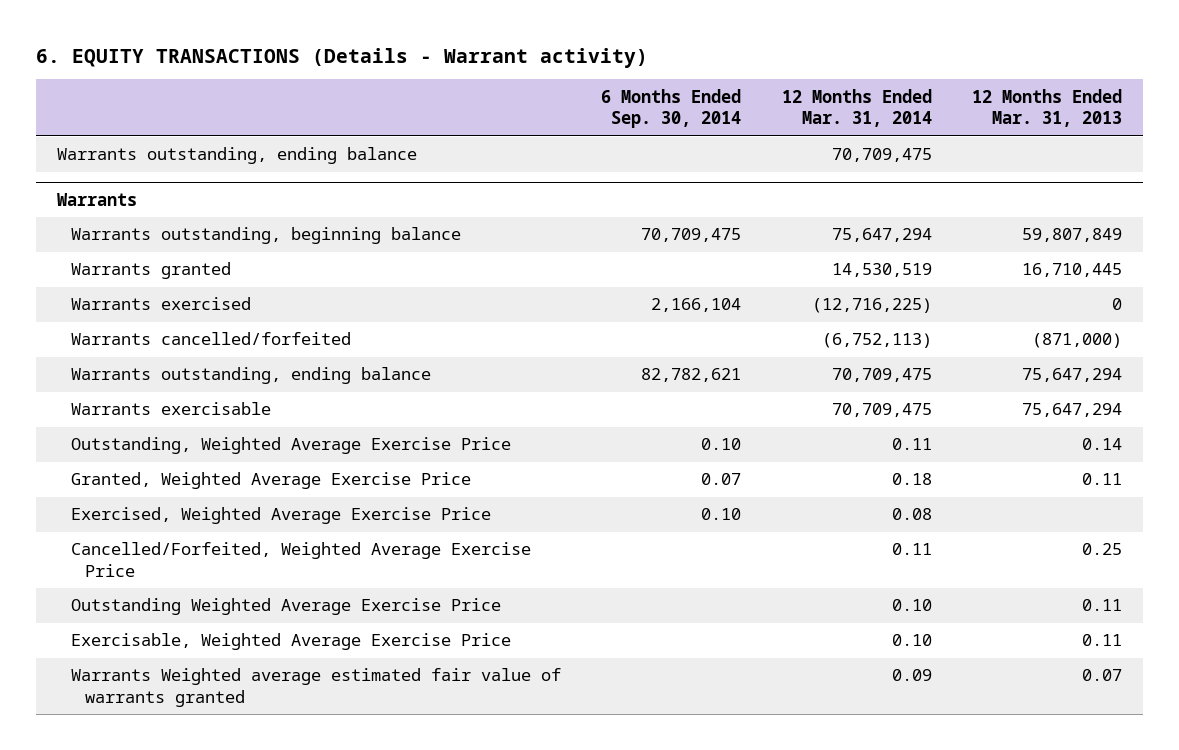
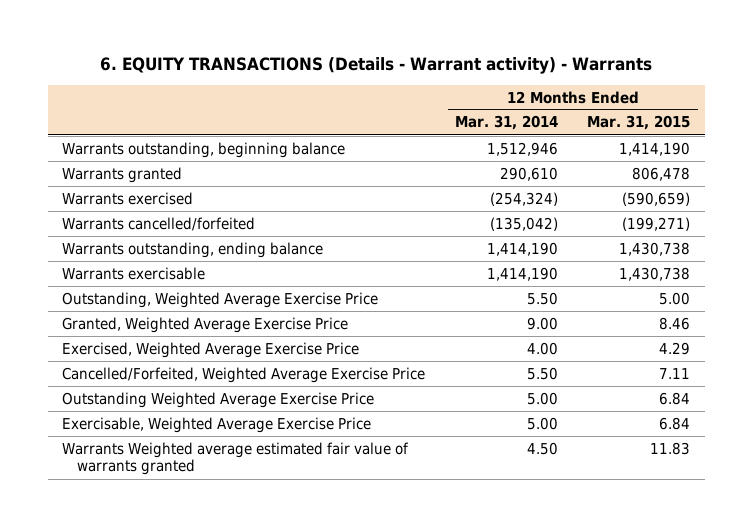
- 6. EQUITY TRANSACTIONS (Details - Warrant activity)
+ 6. EQUITY TRANSACTIONS (Details - Warrant activity) - Warrants
- | 6 Months Ended Sep. 30, 2014 | 12 Months Ended Mar. 31, 2014 | 12 Months Ended Mar. 31, 2013
+ | 12 Months Ended Mar. 31, 2014 | 12 Months Ended Mar. 31, 2015
- Warrants outstanding, ending balance | | 70,709,475 |
- Warrants
- Warrants outstanding, beginning balance | 70,709,475 | 75,647,294 | 59,807,849
- Warrants granted | | 14,530,519 | 16,710,445
- Warrants exercised | 2,166,104 | (12,716,225) | 0
- Warrants cancelled/forfeited | | (6,752,113) | (871,000)
- Warrants outstanding, ending balance | 82,782,621 | 70,709,475 | 75,647,294
- Warrants exercisable | | 70,709,475 | 75,647,294
- Outstanding, Weighted Average Exercise Price | 0.10 | 0.11 | 0.14
- Granted, Weighted Average Exercise Price | 0.07 | 0.18 | 0.11
- Exercised, Weighted Average Exercise Price | 0.10 | 0.08 |
- Cancelled/Forfeited, Weighted Average Exercise Price | | 0.11 | 0.25
- Outstanding Weighted Average Exercise Price | | 0.10 | 0.11
- Exercisable, Weighted Average Exercise Price | | 0.10 | 0.11
- Warrants Weighted average estimated fair value of warrants granted | | 0.09 | 0.07
+ Warrants outstanding, beginning balance | 1,512,946 | 1,414,190
+ Warrants granted | 290,610 | 806,478
+ Warrants exercised | (254,324) | (590,659)
+ Warrants cancelled/forfeited | (135,042) | (199,271)
+ Warrants outstanding, ending balance | 1,414,190 | 1,430,738
+ Warrants exercisable | 1,414,190 | 1,430,738
+ Outstanding, Weighted Average Exercise Price | 5.50 | 5.00
+ Granted, Weighted Average Exercise Price | 9.00 | 8.46
+ Exercised, Weighted Average Exercise Price | 4.00 | 4.29
+ Cancelled/Forfeited, Weighted Average Exercise Price | 5.50 | 7.11
+ Outstanding Weighted Average Exercise Price | 5.00 | 6.84
+ Exercisable, Weighted Average Exercise Price | 5.00 | 6.84
+ Warrants Weighted average estimated fair value of warrants granted | 4.50 | 11.83

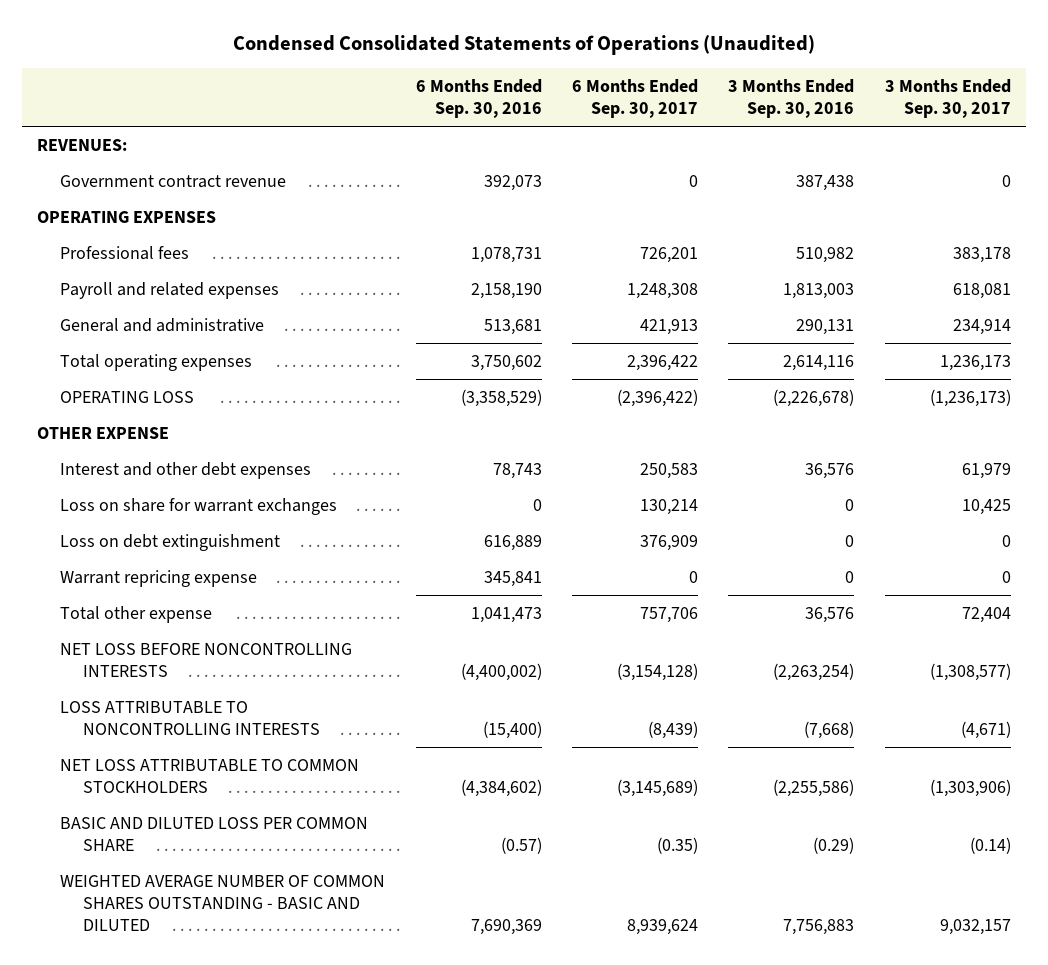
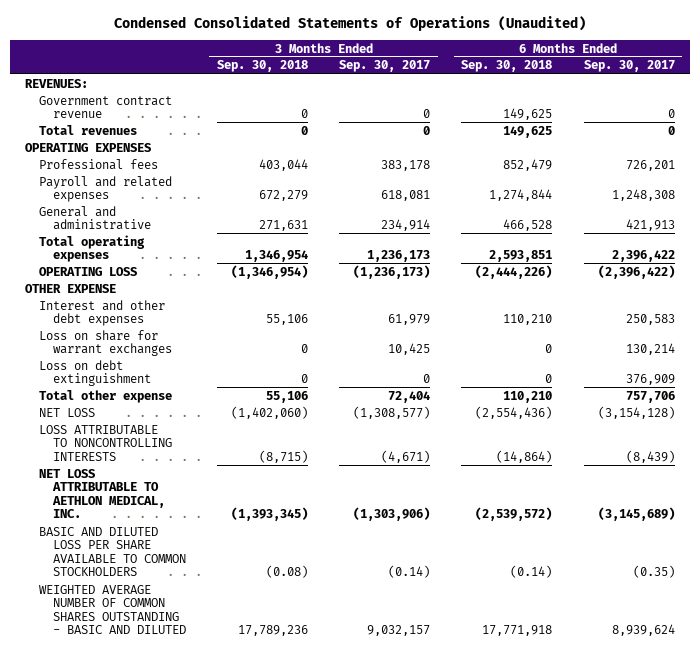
- | 6 Months Ended Sep. 30, 2016 | 6 Months Ended Sep. 30, 2017 | 3 Months Ended Sep. 30, 2016 | 3 Months Ended Sep. 30, 2017
+ | 3 Months Ended Sep. 30, 2018 | 3 Months Ended Sep. 30, 2017 | 6 Months Ended Sep. 30, 2018 | 6 Months Ended Sep. 30, 2017
+ Total revenues | 0 | 0 | 149,625 | 0
- Warrant repricing expense | 345,841 | 0 | 0 | 0
- NET LOSS BEFORE NONCONTROLLING INTERESTS | (4,400,002) | (3,154,128) | (2,263,254) | (1,308,577)
+ NET LOSS | (1,402,060) | (1,308,577) | (2,554,436) | (3,154,128)
- NET LOSS ATTRIBUTABLE TO COMMON STOCKHOLDERS | (4,384,602) | (3,145,689) | (2,255,586) | (1,303,906)
- BASIC AND DILUTED LOSS PER COMMON SHARE | (0.57) | (0.35) | (0.29) | (0.14)
+ NET LOSS ATTRIBUTABLE TO AETHLON MEDICAL, INC. | (1,393,345) | (1,303,906) | (2,539,572) | (3,145,689)
+ BASIC AND DILUTED LOSS PER SHARE AVAILABLE TO COMMON STOCKHOLDERS | (0.08) | (0.14) | (0.14) | (0.35)

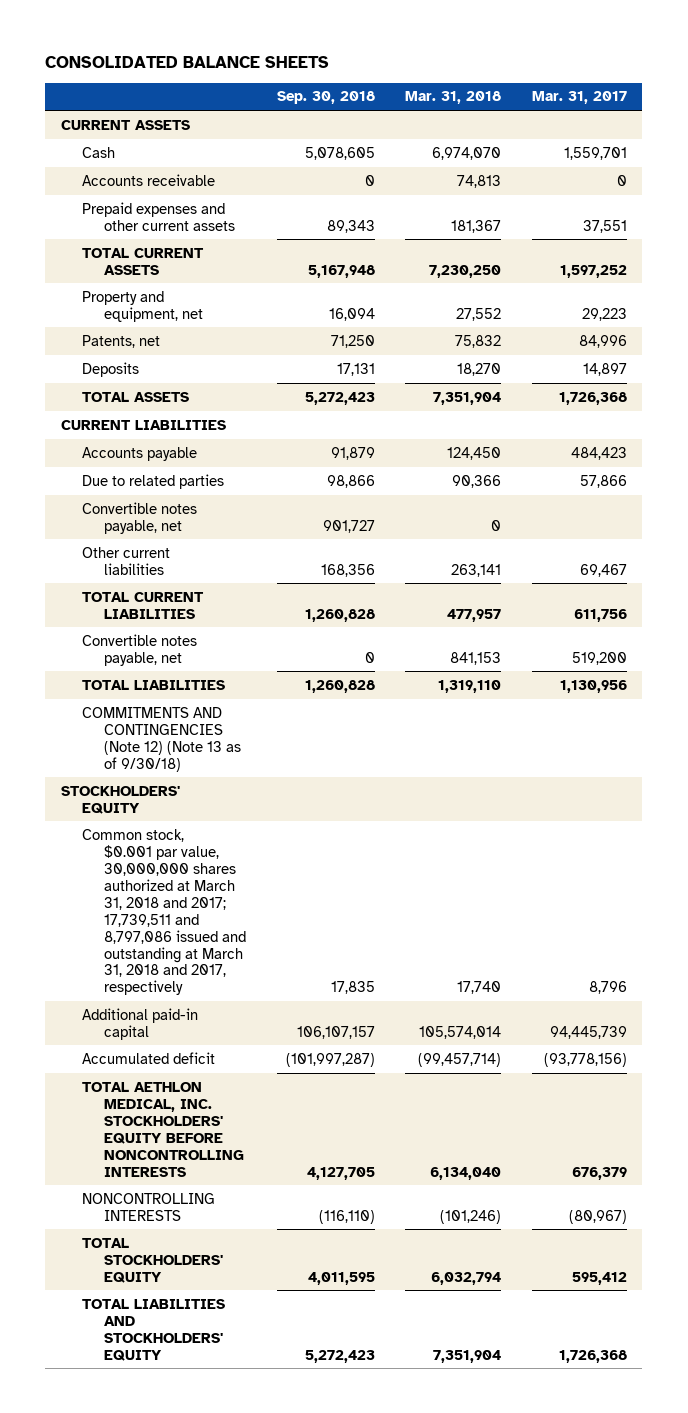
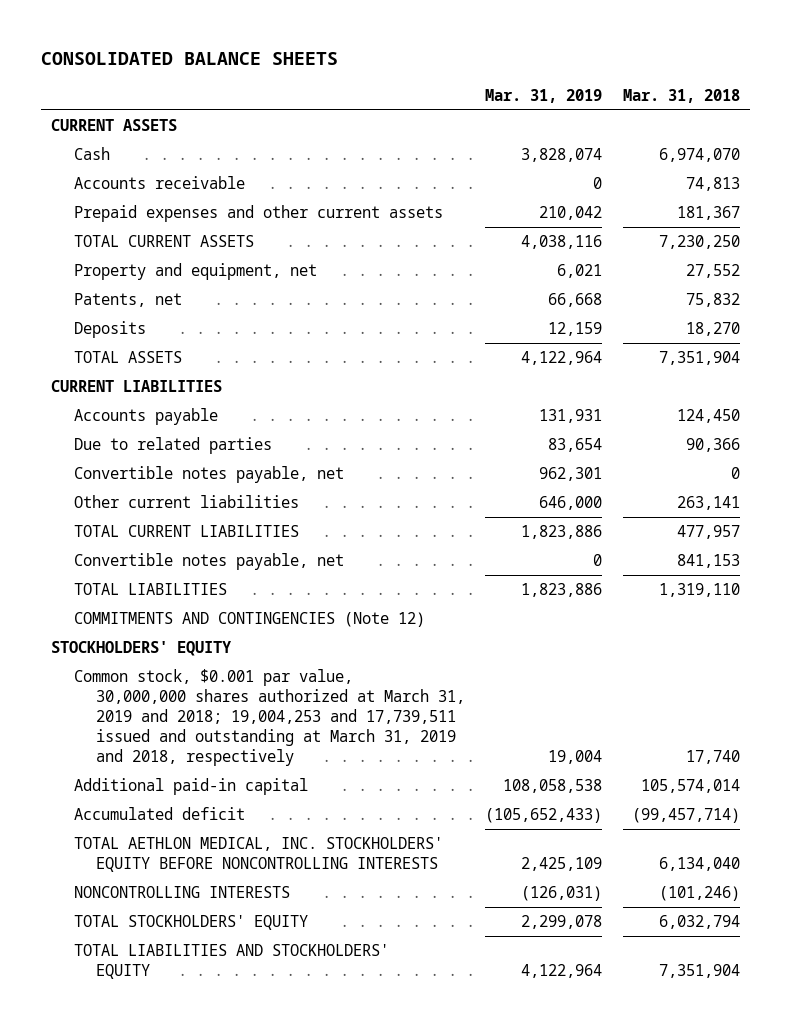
- | Sep. 30, 2018 | Mar. 31, 2018 | Mar. 31, 2017
+ | Mar. 31, 2019 | Mar. 31, 2018
- COMMITMENTS AND CONTINGENCIES (Note 12) (Note 13 as of 9/30/18)
+ COMMITMENTS AND CONTINGENCIES (Note 12)
- Common stock, $0.001 par value, 30,000,000 shares authorized at March 31, 2018 and 2017; 17,739,511 and 8,797,086 issued and outstanding at March 31, 2018 and 2017, respectively | 17,835 | 17,740 | 8,796
+ Common stock, $0.001 par value, 30,000,000 shares authorized at March 31, 2019 and 2018; 19,004,253 and 17,739,511 issued and outstanding at March 31, 2019 and 2018, respectively | 19,004 | 17,740

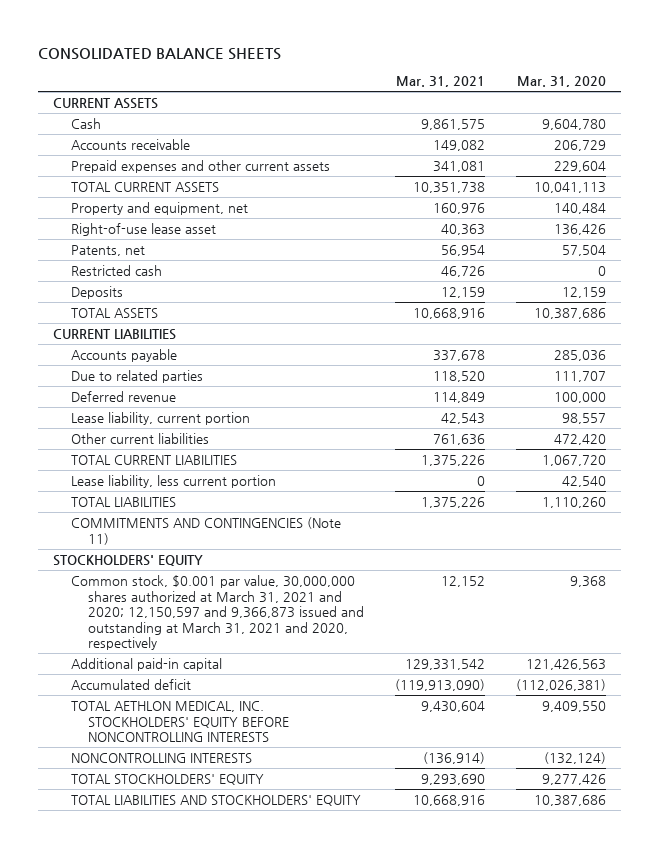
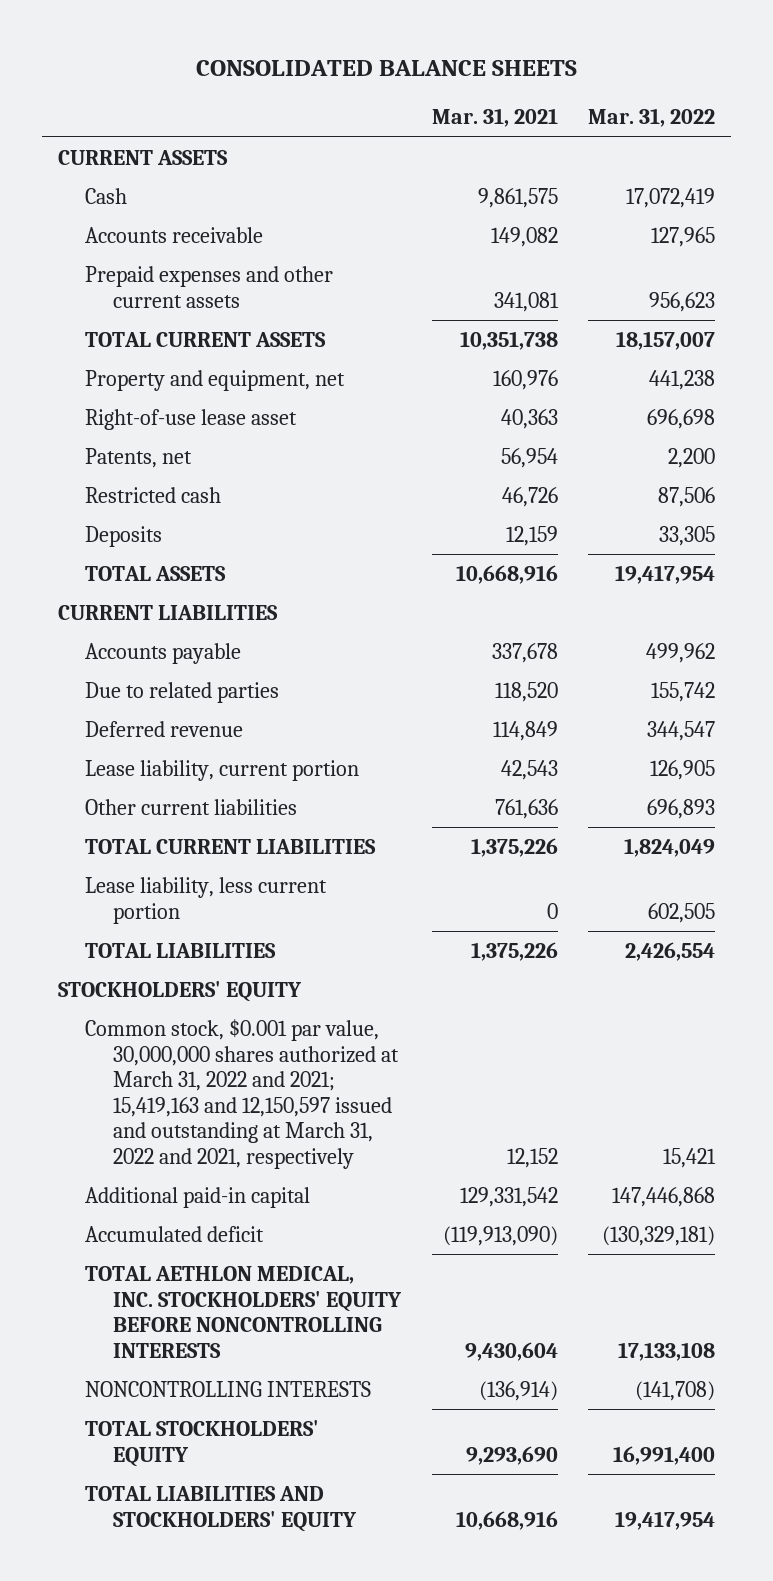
- | Mar. 31, 2021 | Mar. 31, 2020
+ | Mar. 31, 2021 | Mar. 31, 2022
- COMMITMENTS AND CONTINGENCIES (Note 11)
- Common stock, $0.001 par value, 30,000,000 shares authorized at March 31, 2021 and 2020; 12,150,597 and 9,366,873 issued and outstanding at March 31, 2021 and 2020, respectively | 12,152 | 9,368
+ Common stock, $0.001 par value, 30,000,000 shares authorized at March 31, 2022 and 2021; 15,419,163 and 12,150,597 issued and outstanding at March 31, 2022 and 2021, respectively | 12,152 | 15,421

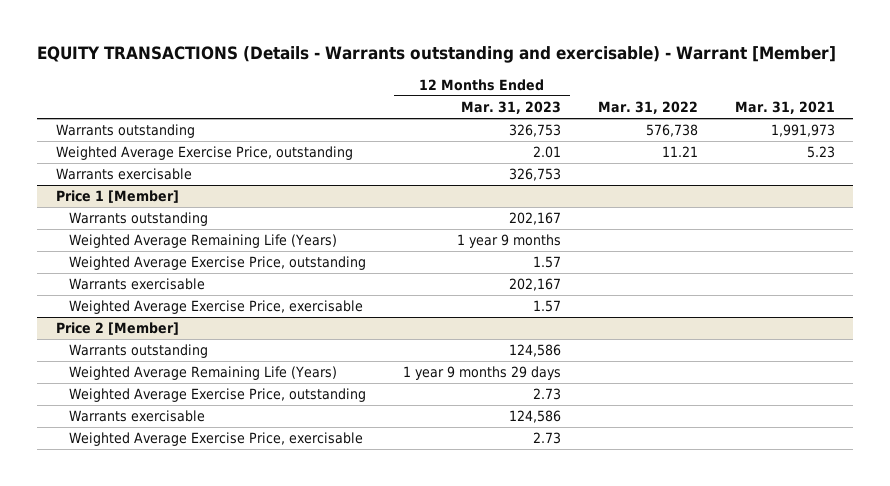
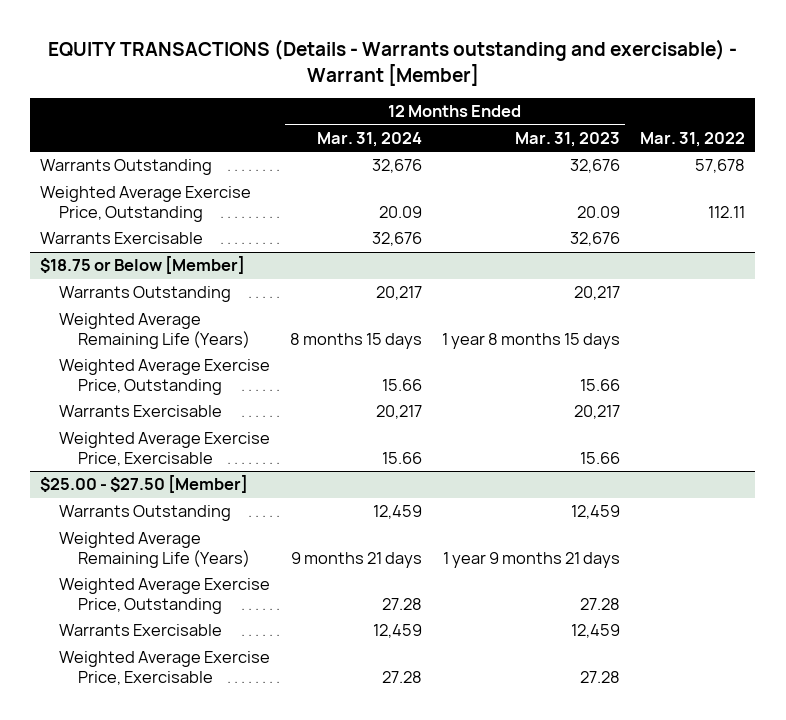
- | 12 Months Ended Mar. 31, 2023 | Mar. 31, 2022 | Mar. 31, 2021
+ | 12 Months Ended Mar. 31, 2024 | 12 Months Ended Mar. 31, 2023 | Mar. 31, 2022
- Warrants outstanding | 326,753 | 576,738 | 1,991,973
- Weighted Average Exercise Price, outstanding | 2.01 | 11.21 | 5.23
- Warrants exercisable | 326,753 | |
- Price 1 [Member]
- Warrants outstanding | 202,167 | |
- Weighted Average Remaining Life (Years) | 1 year 9 months | |
- Weighted Average Exercise Price, outstanding | 1.57 | |
- Warrants exercisable | 202,167 | |
- Weighted Average Exercise Price, exercisable | 1.57 | |
- Price 2 [Member]
- Warrants outstanding | 124,586 | |
- Weighted Average Remaining Life (Years) | 1 year 9 months 29 days | |
- Weighted Average Exercise Price, outstanding | 2.73 | |
- Warrants exercisable | 124,586 | |
- Weighted Average Exercise Price, exercisable | 2.73 | |
+ Warrants Outstanding | 32,676 | 32,676 | 57,678
+ Weighted Average Exercise Price, Outstanding | 20.09 | 20.09 | 112.11
+ Warrants Exercisable | 32,676 | 32,676 |
+ $18.75 or Below [Member]
+ Warrants Outstanding | 20,217 | 20,217 |
+ Weighted Average Remaining Life (Years) | 8 months 15 days | 1 year 8 months 15 days |
+ Weighted Average Exercise Price, Outstanding | 15.66 | 15.66 |
+ Warrants Exercisable | 20,217 | 20,217 |
+ Weighted Average Exercise Price, Exercisable | 15.66 | 15.66 |
+ $25.00 - $27.50 [Member]
+ Warrants Outstanding | 12,459 | 12,459 |
+ Weighted Average Remaining Life (Years) | 9 months 21 days | 1 year 9 months 21 days |
+ Weighted Average Exercise Price, Outstanding | 27.28 | 27.28 |
+ Warrants Exercisable | 12,459 | 12,459 |
+ Weighted Average Exercise Price, Exercisable | 27.28 | 27.28 |

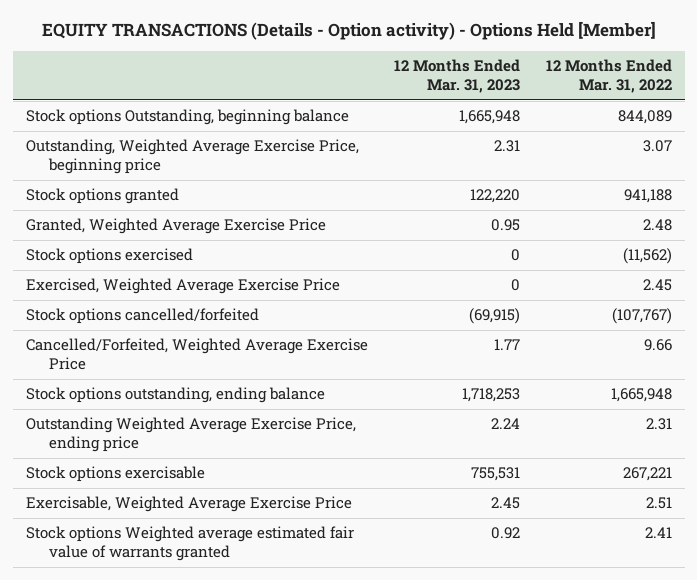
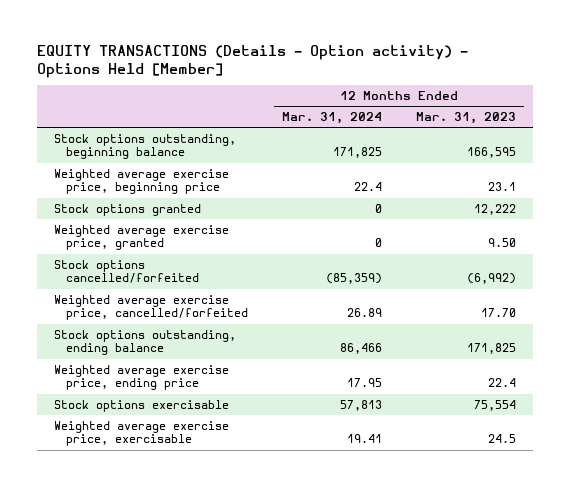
- | 12 Months Ended Mar. 31, 2023 | 12 Months Ended Mar. 31, 2022
+ | 12 Months Ended Mar. 31, 2024 | 12 Months Ended Mar. 31, 2023
- Stock options Outstanding, beginning balance | 1,665,948 | 844,089
- Outstanding, Weighted Average Exercise Price, beginning price | 2.31 | 3.07
- Stock options granted | 122,220 | 941,188
- Granted, Weighted Average Exercise Price | 0.95 | 2.48
- Stock options exercised | 0 | (11,562)
- Exercised, Weighted Average Exercise Price | 0 | 2.45
- Stock options cancelled/forfeited | (69,915) | (107,767)
- Cancelled/Forfeited, Weighted Average Exercise Price | 1.77 | 9.66
- Stock options outstanding, ending balance | 1,718,253 | 1,665,948
- Outstanding Weighted Average Exercise Price, ending price | 2.24 | 2.31
- Stock options exercisable | 755,531 | 267,221
- Exercisable, Weighted Average Exercise Price | 2.45 | 2.51
- Stock options Weighted average estimated fair value of warrants granted | 0.92 | 2.41
+ Stock options outstanding, beginning balance | 171,825 | 166,595
+ Weighted average exercise price, beginning price | 22.4 | 23.1
+ Stock options granted | 0 | 12,222
+ Weighted average exercise price, granted | 0 | 9.50
+ Stock options cancelled/forfeited | (85,359) | (6,992)
+ Weighted average exercise price, cancelled/forfeited | 26.89 | 17.70
+ Stock options outstanding, ending balance | 86,466 | 171,825
+ Weighted average exercise price, ending price | 17.95 | 22.4
+ Stock options exercisable | 57,813 | 75,554
+ Weighted average exercise price, exercisable | 19.41 | 24.5

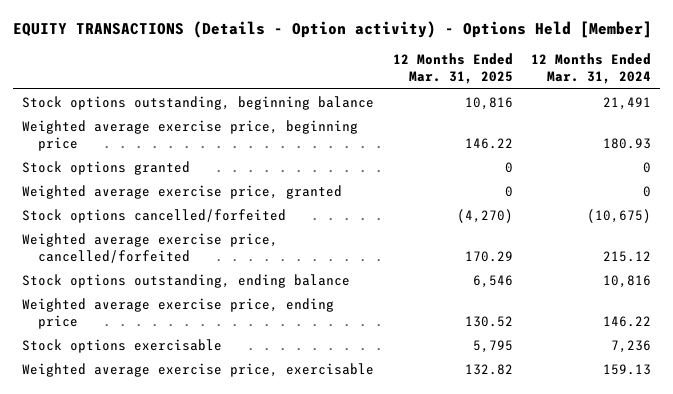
- | 12 Months Ended Mar. 31, 2024 | 12 Months Ended Mar. 31, 2023
+ | 12 Months Ended Mar. 31, 2025 | 12 Months Ended Mar. 31, 2024
- Stock options outstanding, beginning balance | 171,825 | 166,595
- Weighted average exercise price, beginning price | 22.4 | 23.1
+ Stock options outstanding, beginning balance | 10,816 | 21,491
+ Weighted average exercise price, beginning price | 146.22 | 180.93
- Stock options cancelled/forfeited | (85,359) | (6,992)
- Weighted average exercise price, cancelled/forfeited | 26.89 | 17.70
- Stock options outstanding, ending balance | 86,466 | 171,825
- Weighted average exercise price, ending price | 17.95 | 22.4
- Stock options exercisable | 57,813 | 75,554
- Weighted average exercise price, exercisable | 19.41 | 24.5
+ Stock options cancelled/forfeited | (4,270) | (10,675)
+ Weighted average exercise price, cancelled/forfeited | 170.29 | 215.12
+ Stock options outstanding, ending balance | 6,546 | 10,816
+ Weighted average exercise price, ending price | 130.52 | 146.22
+ Stock options exercisable | 5,795 | 7,236
+ Weighted average exercise price, exercisable | 132.82 | 159.13

